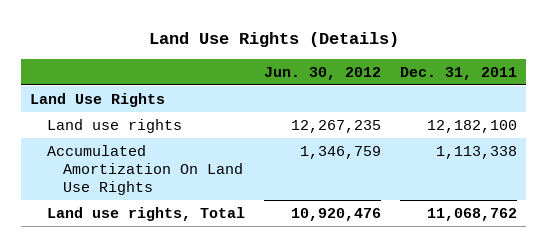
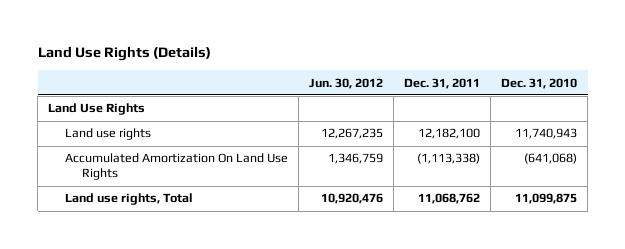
- | Jun. 30, 2012 | Dec. 31, 2011
+ | Jun. 30, 2012 | Dec. 31, 2011 | Dec. 31, 2010
- Accumulated Amortization On Land Use Rights | 1,346,759 | 1,113,338
+ Accumulated Amortization On Land Use Rights | 1,346,759 | (1,113,338) | (641,068)

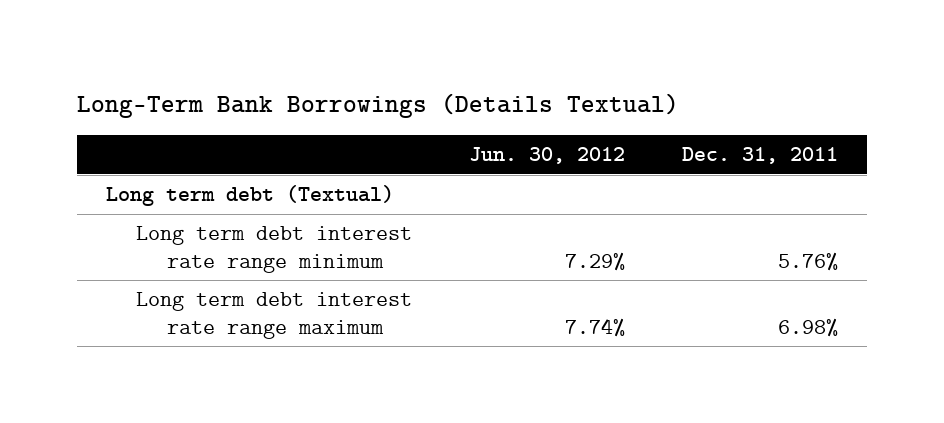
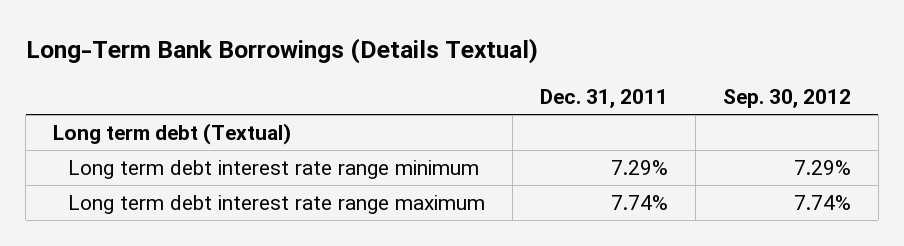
- | Jun. 30, 2012 | Dec. 31, 2011
+ | Dec. 31, 2011 | Sep. 30, 2012
- Long term debt interest rate range minimum | 7.29% | 5.76%
- Long term debt interest rate range maximum | 7.74% | 6.98%
+ Long term debt interest rate range minimum | 7.29% | 7.29%
+ Long term debt interest rate range maximum | 7.74% | 7.74%

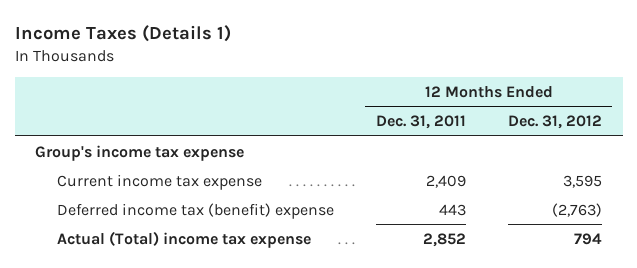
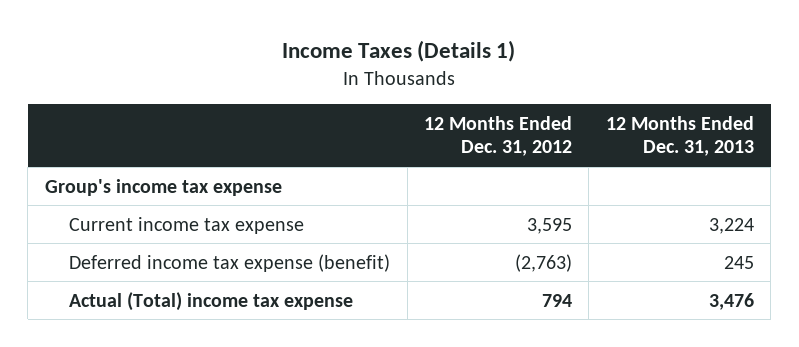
- | 12 Months Ended Dec. 31, 2011 | 12 Months Ended Dec. 31, 2012
+ | 12 Months Ended Dec. 31, 2012 | 12 Months Ended Dec. 31, 2013
- Deferred income tax (benefit) expense | 443 | (2,763)
+ Deferred income tax expense (benefit) | (2,763) | 245

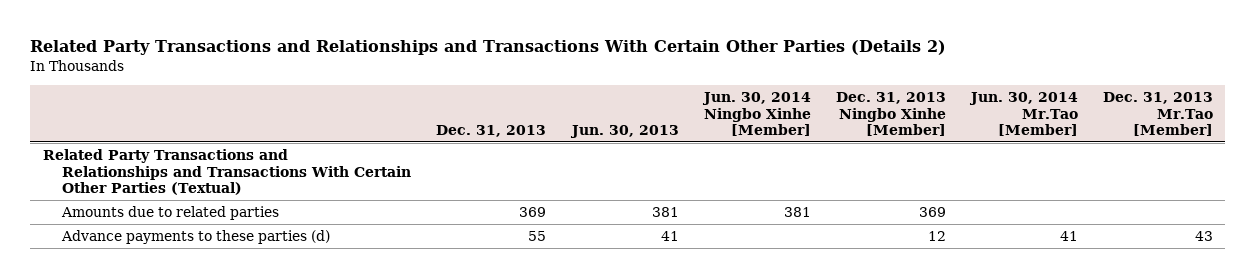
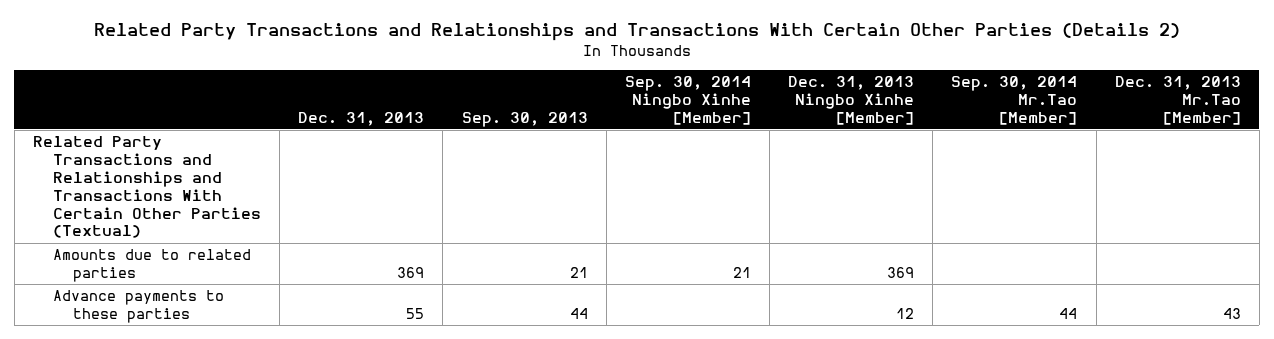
- | Dec. 31, 2013 | Jun. 30, 2013 | Jun. 30, 2014 Ningbo Xinhe [Member] | Dec. 31, 2013 Ningbo Xinhe [Member] | Jun. 30, 2014 Mr.Tao [Member] | Dec. 31, 2013 Mr.Tao [Member]
+ | Dec. 31, 2013 | Sep. 30, 2013 | Sep. 30, 2014 Ningbo Xinhe [Member] | Dec. 31, 2013 Ningbo Xinhe [Member] | Sep. 30, 2014 Mr.Tao [Member] | Dec. 31, 2013 Mr.Tao [Member]
- Advance payments to these parties (d) | 55 | 41 | | 12 | 41 | 43
+ Advance payments to these parties | 55 | 44 | | 12 | 44 | 43

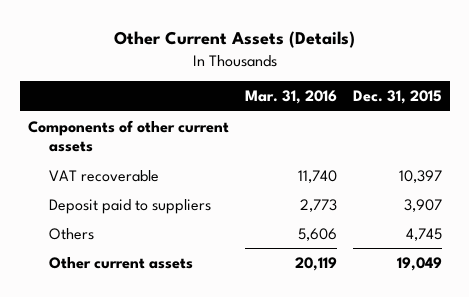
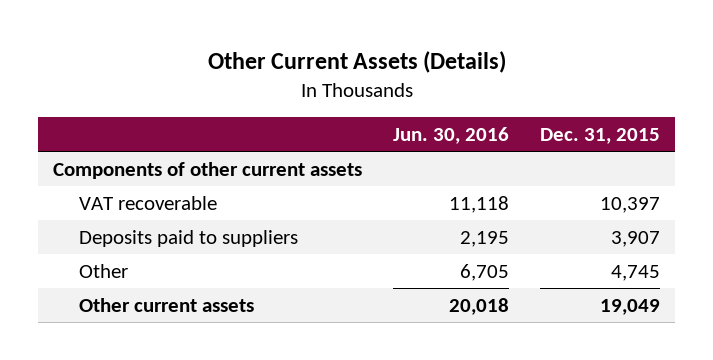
- | Mar. 31, 2016 | Dec. 31, 2015
+ | Jun. 30, 2016 | Dec. 31, 2015
- Deposit paid to suppliers | 2,773 | 3,907
- Others | 5,606 | 4,745
+ Deposits paid to suppliers | 2,195 | 3,907
+ Other | 6,705 | 4,745

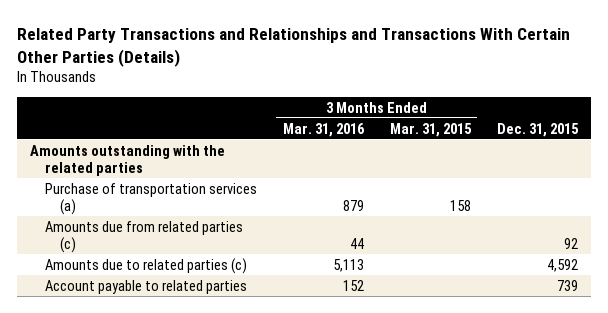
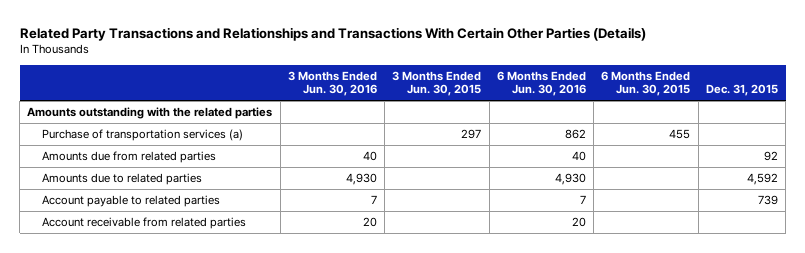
- | 3 Months Ended Mar. 31, 2016 | 3 Months Ended Mar. 31, 2015 | Dec. 31, 2015
+ | 3 Months Ended Jun. 30, 2016 | 3 Months Ended Jun. 30, 2015 | 6 Months Ended Jun. 30, 2016 | 6 Months Ended Jun. 30, 2015 | Dec. 31, 2015
- Amounts due from related parties (c) | 44 | | 92
- Amounts due to related parties (c) | 5,113 | | 4,592
+ Amounts due from related parties | 40 | | 40 | | 92
+ Amounts due to related parties | 4,930 | | 4,930 | | 4,592
+ Account receivable from related parties | 20 | | 20 | |

